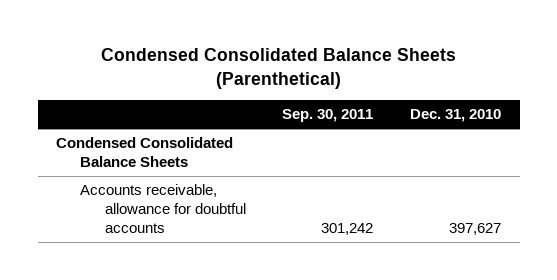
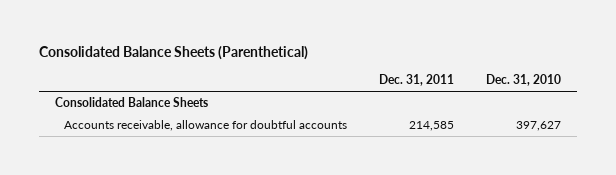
- Condensed Consolidated Balance Sheets (Parenthetical)
+ Consolidated Balance Sheets (Parenthetical)
- | Sep. 30, 2011 | Dec. 31, 2010
+ | Dec. 31, 2011 | Dec. 31, 2010
- Condensed Consolidated Balance Sheets
+ Consolidated Balance Sheets

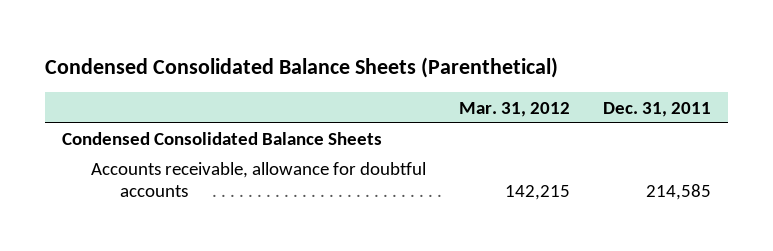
- Consolidated Balance Sheets (Parenthetical)
+ Condensed Consolidated Balance Sheets (Parenthetical)
- | Dec. 31, 2011 | Dec. 31, 2010
+ | Mar. 31, 2012 | Dec. 31, 2011
- Consolidated Balance Sheets
+ Condensed Consolidated Balance Sheets

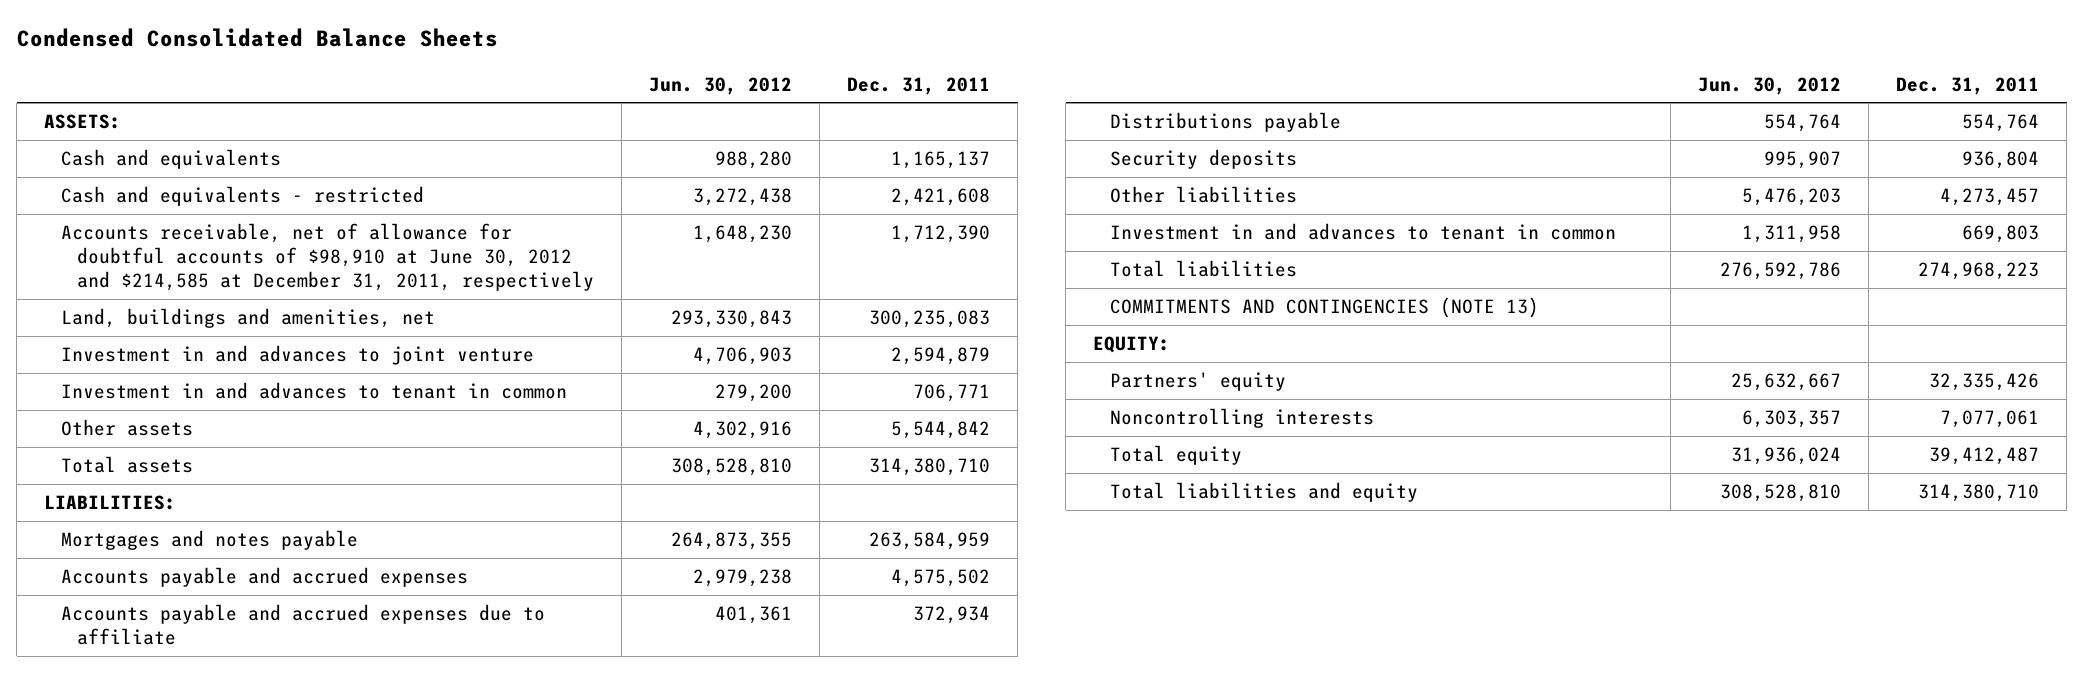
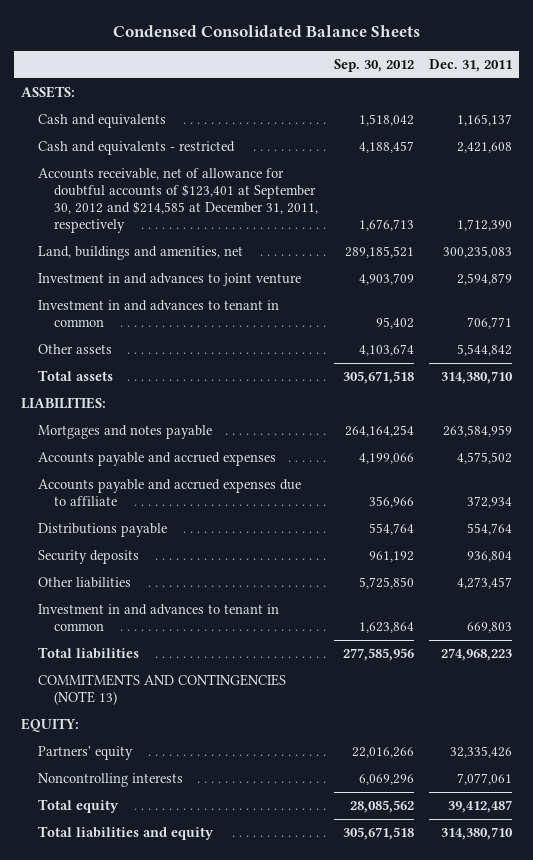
- | Jun. 30, 2012 | Dec. 31, 2011
+ | Sep. 30, 2012 | Dec. 31, 2011
- Accounts receivable, net of allowance for doubtful accounts of $98,910 at June 30, 2012 and $214,585 at December 31, 2011, respectively | 1,648,230 | 1,712,390
+ Accounts receivable, net of allowance for doubtful accounts of $123,401 at September 30, 2012 and $214,585 at December 31, 2011, respectively | 1,676,713 | 1,712,390

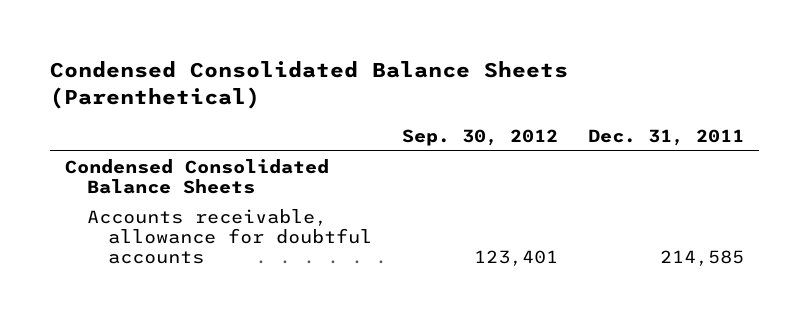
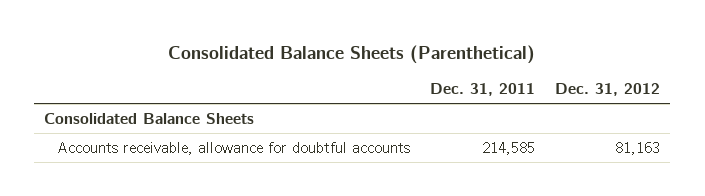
- Condensed Consolidated Balance Sheets (Parenthetical)
+ Consolidated Balance Sheets (Parenthetical)
- | Sep. 30, 2012 | Dec. 31, 2011
+ | Dec. 31, 2011 | Dec. 31, 2012
- Condensed Consolidated Balance Sheets
+ Consolidated Balance Sheets

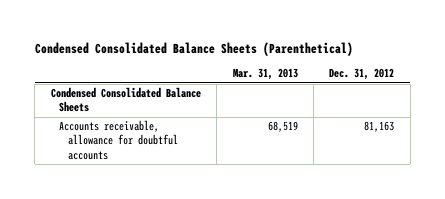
- Consolidated Balance Sheets (Parenthetical)
+ Condensed Consolidated Balance Sheets (Parenthetical)
- | Dec. 31, 2011 | Dec. 31, 2012
+ | Mar. 31, 2013 | Dec. 31, 2012
- Consolidated Balance Sheets
+ Condensed Consolidated Balance Sheets

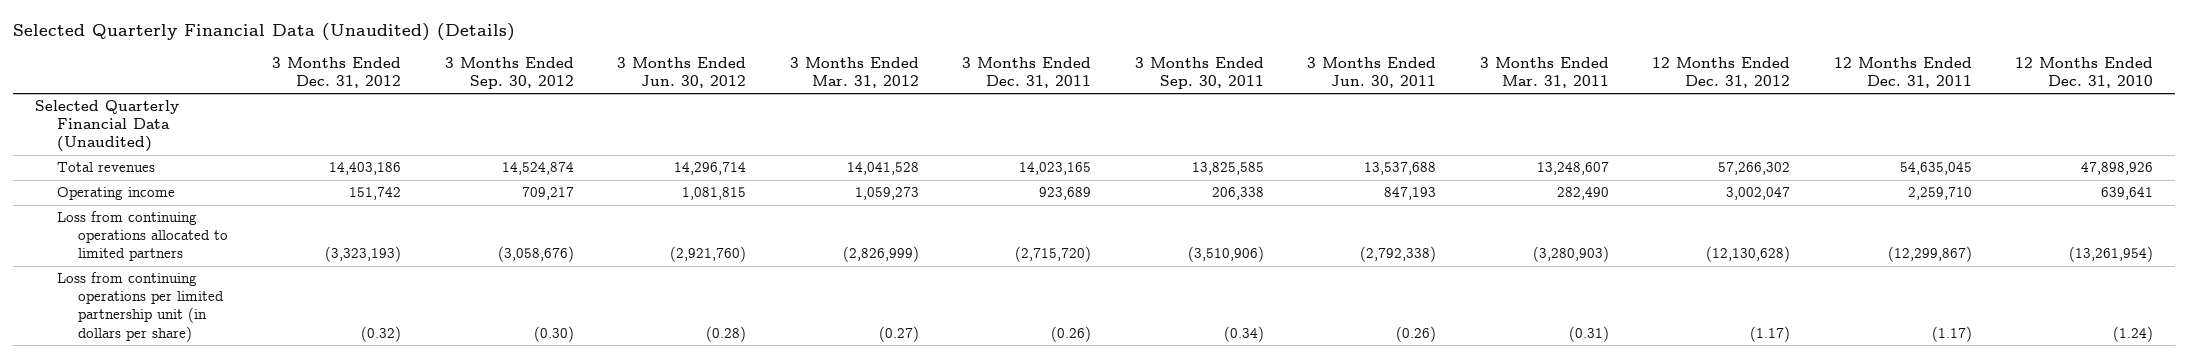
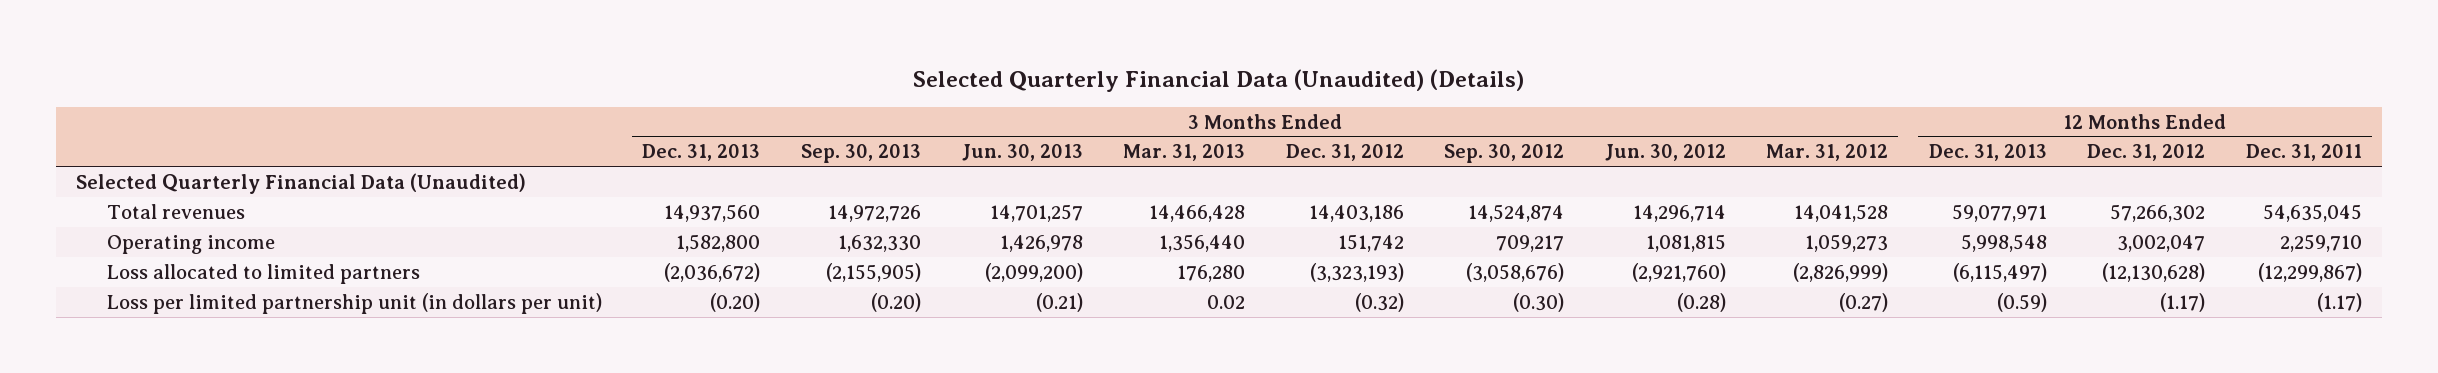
- | 3 Months Ended Dec. 31, 2012 | 3 Months Ended Sep. 30, 2012 | 3 Months Ended Jun. 30, 2012 | 3 Months Ended Mar. 31, 2012 | 3 Months Ended Dec. 31, 2011 | 3 Months Ended Sep. 30, 2011 | 3 Months Ended Jun. 30, 2011 | 3 Months Ended Mar. 31, 2011 | 12 Months Ended Dec. 31, 2012 | 12 Months Ended Dec. 31, 2011 | 12 Months Ended Dec. 31, 2010
+ | 3 Months Ended Dec. 31, 2013 | 3 Months Ended Sep. 30, 2013 | 3 Months Ended Jun. 30, 2013 | 3 Months Ended Mar. 31, 2013 | 3 Months Ended Dec. 31, 2012 | 3 Months Ended Sep. 30, 2012 | 3 Months Ended Jun. 30, 2012 | 3 Months Ended Mar. 31, 2012 | 12 Months Ended Dec. 31, 2013 | 12 Months Ended Dec. 31, 2012 | 12 Months Ended Dec. 31, 2011
- Loss from continuing operations allocated to limited partners | (3,323,193) | (3,058,676) | (2,921,760) | (2,826,999) | (2,715,720) | (3,510,906) | (2,792,338) | (3,280,903) | (12,130,628) | (12,299,867) | (13,261,954)
- Loss from continuing operations per limited partnership unit (in dollars per share) | (0.32) | (0.30) | (0.28) | (0.27) | (0.26) | (0.34) | (0.26) | (0.31) | (1.17) | (1.17) | (1.24)
+ Loss allocated to limited partners | (2,036,672) | (2,155,905) | (2,099,200) | 176,280 | (3,323,193) | (3,058,676) | (2,921,760) | (2,826,999) | (6,115,497) | (12,130,628) | (12,299,867)
+ Loss per limited partnership unit (in dollars per unit) | (0.20) | (0.20) | (0.21) | 0.02 | (0.32) | (0.30) | (0.28) | (0.27) | (0.59) | (1.17) | (1.17)

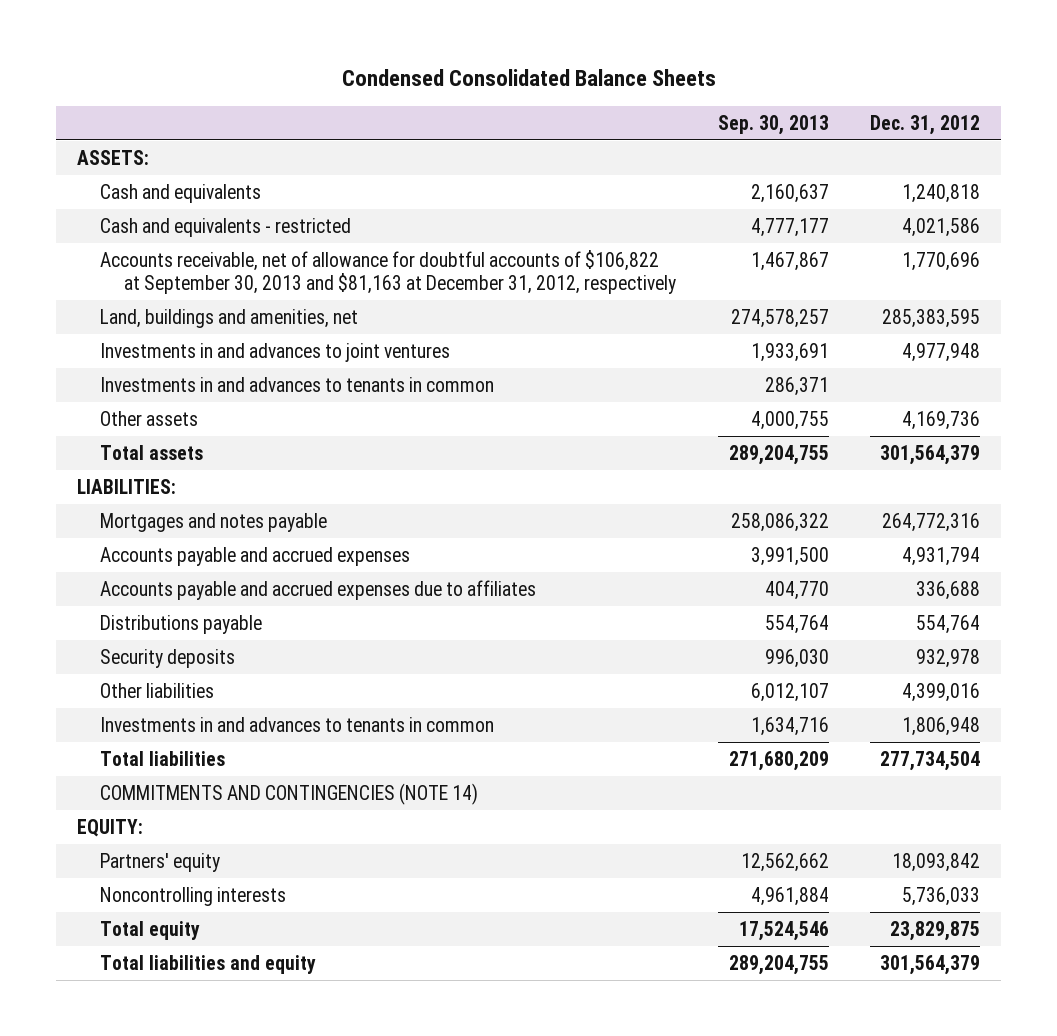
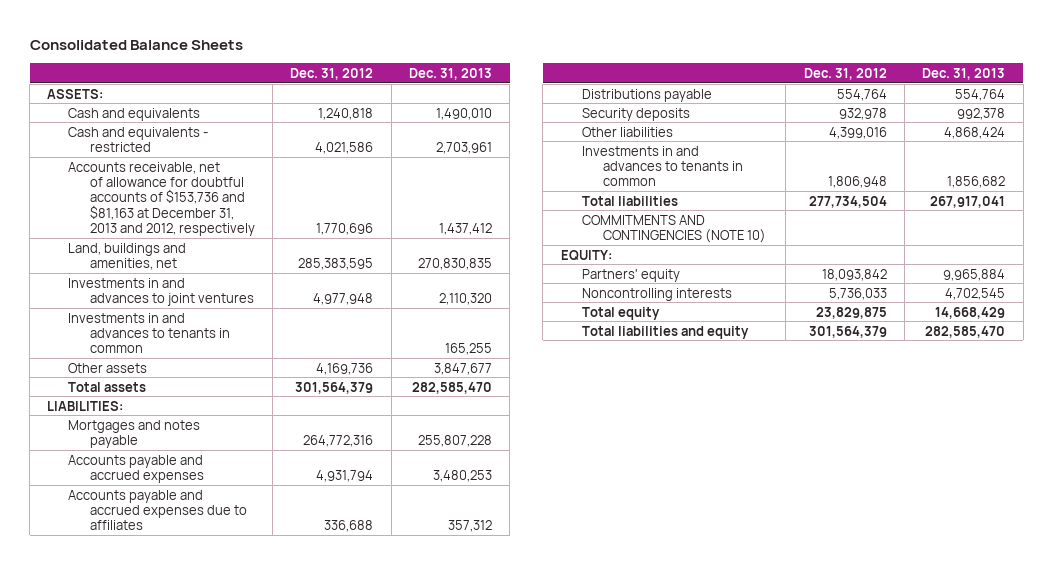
- Condensed Consolidated Balance Sheets
+ Consolidated Balance Sheets
- | Sep. 30, 2013 | Dec. 31, 2012
+ | Dec. 31, 2012 | Dec. 31, 2013
- Accounts receivable, net of allowance for doubtful accounts of $106,822 at September 30, 2013 and $81,163 at December 31, 2012, respectively | 1,467,867 | 1,770,696
+ Accounts receivable, net of allowance for doubtful accounts of $153,736 and $81,163 at December 31, 2013 and 2012, respectively | 1,770,696 | 1,437,412
- COMMITMENTS AND CONTINGENCIES (NOTE 14)
+ COMMITMENTS AND CONTINGENCIES (NOTE 10)

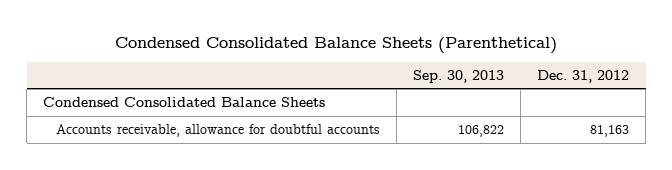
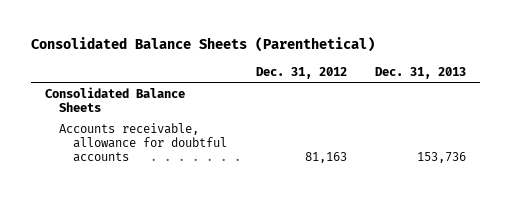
- Condensed Consolidated Balance Sheets (Parenthetical)
+ Consolidated Balance Sheets (Parenthetical)
- | Sep. 30, 2013 | Dec. 31, 2012
+ | Dec. 31, 2012 | Dec. 31, 2013
- Condensed Consolidated Balance Sheets
+ Consolidated Balance Sheets

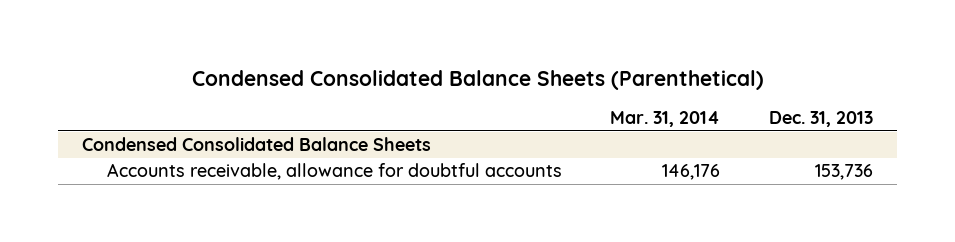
- Consolidated Balance Sheets (Parenthetical)
+ Condensed Consolidated Balance Sheets (Parenthetical)
- | Dec. 31, 2012 | Dec. 31, 2013
+ | Mar. 31, 2014 | Dec. 31, 2013
- Consolidated Balance Sheets
+ Condensed Consolidated Balance Sheets

